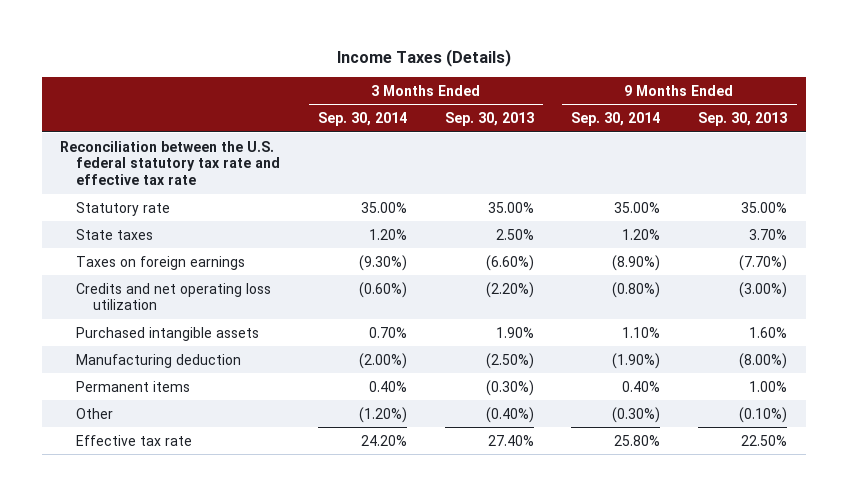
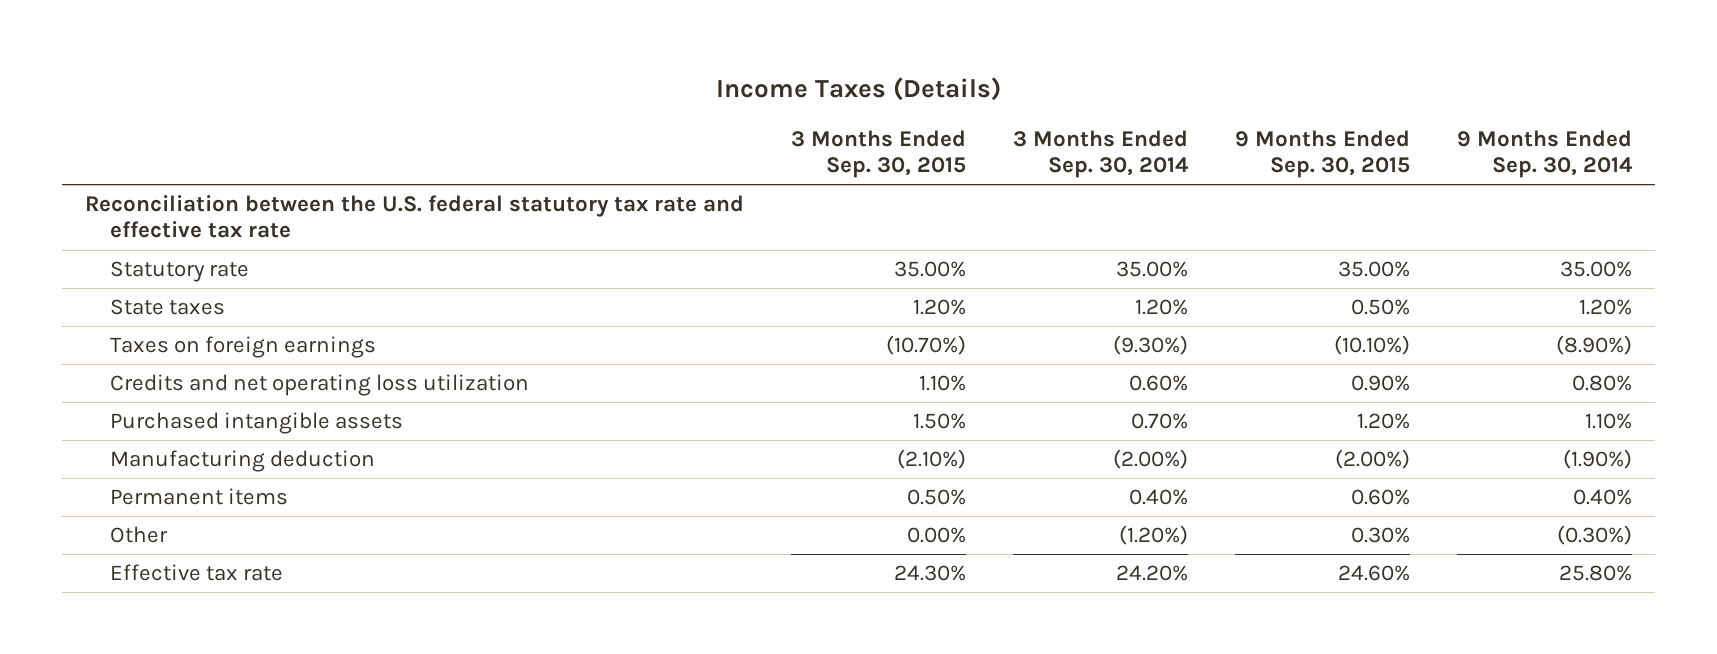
- | 3 Months Ended Sep. 30, 2014 | 3 Months Ended Sep. 30, 2013 | 9 Months Ended Sep. 30, 2014 | 9 Months Ended Sep. 30, 2013
+ | 3 Months Ended Sep. 30, 2015 | 3 Months Ended Sep. 30, 2014 | 9 Months Ended Sep. 30, 2015 | 9 Months Ended Sep. 30, 2014
- Credits and net operating loss utilization | (0.60%) | (2.20%) | (0.80%) | (3.00%)
+ Credits and net operating loss utilization | 1.10% | 0.60% | 0.90% | 0.80%

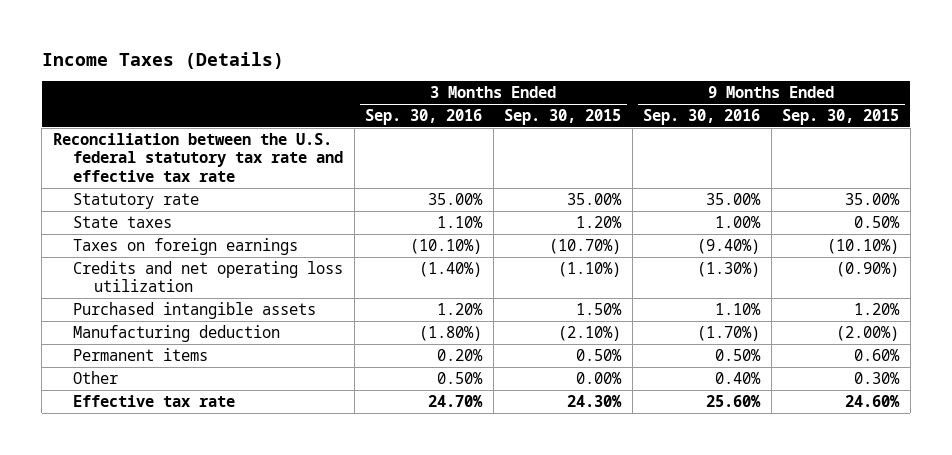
- | 3 Months Ended Sep. 30, 2015 | 3 Months Ended Sep. 30, 2014 | 9 Months Ended Sep. 30, 2015 | 9 Months Ended Sep. 30, 2014
+ | 3 Months Ended Sep. 30, 2016 | 3 Months Ended Sep. 30, 2015 | 9 Months Ended Sep. 30, 2016 | 9 Months Ended Sep. 30, 2015
- Credits and net operating loss utilization | 1.10% | 0.60% | 0.90% | 0.80%
+ Credits and net operating loss utilization | (1.40%) | (1.10%) | (1.30%) | (0.90%)

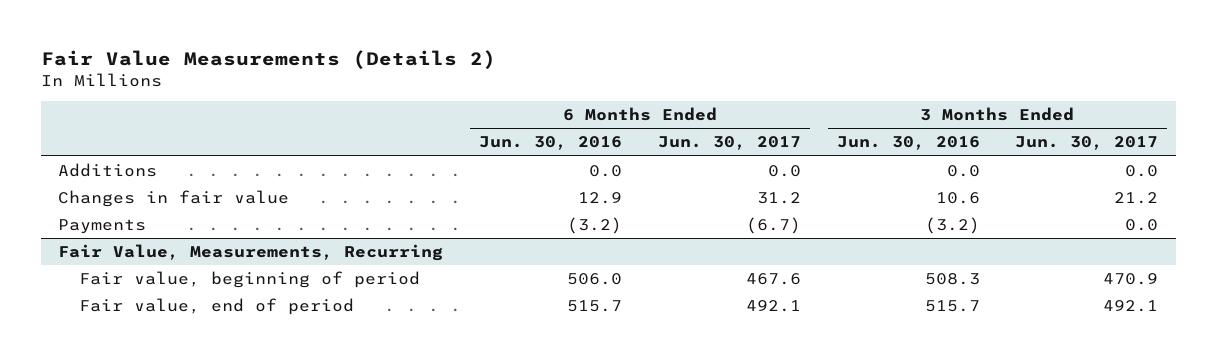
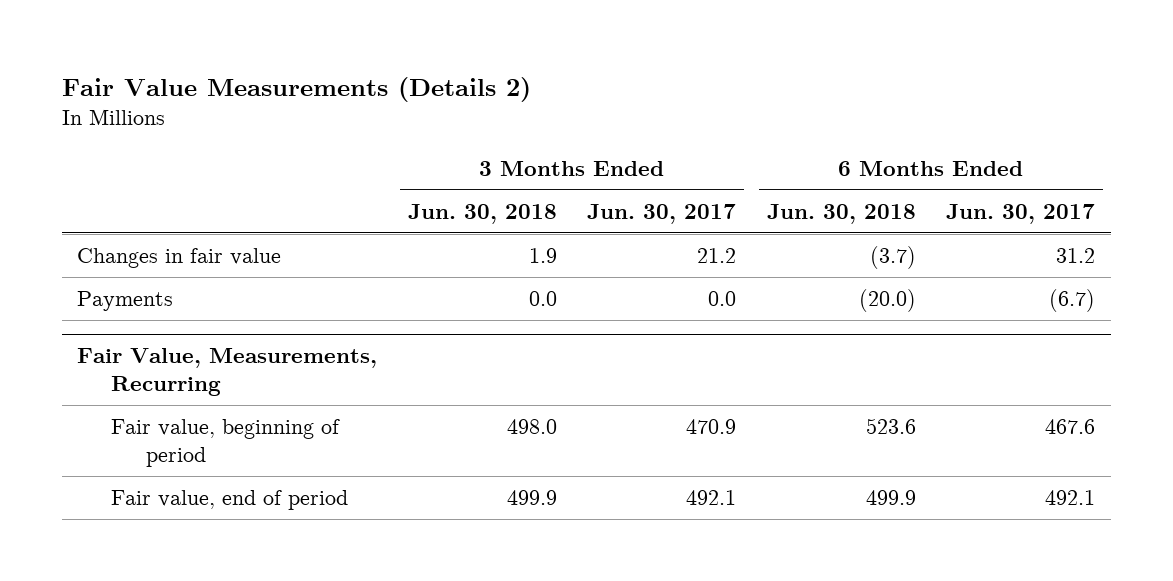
- | 6 Months Ended Jun. 30, 2016 | 6 Months Ended Jun. 30, 2017 | 3 Months Ended Jun. 30, 2016 | 3 Months Ended Jun. 30, 2017
+ | 3 Months Ended Jun. 30, 2018 | 3 Months Ended Jun. 30, 2017 | 6 Months Ended Jun. 30, 2018 | 6 Months Ended Jun. 30, 2017
- Additions | 0.0 | 0.0 | 0.0 | 0.0

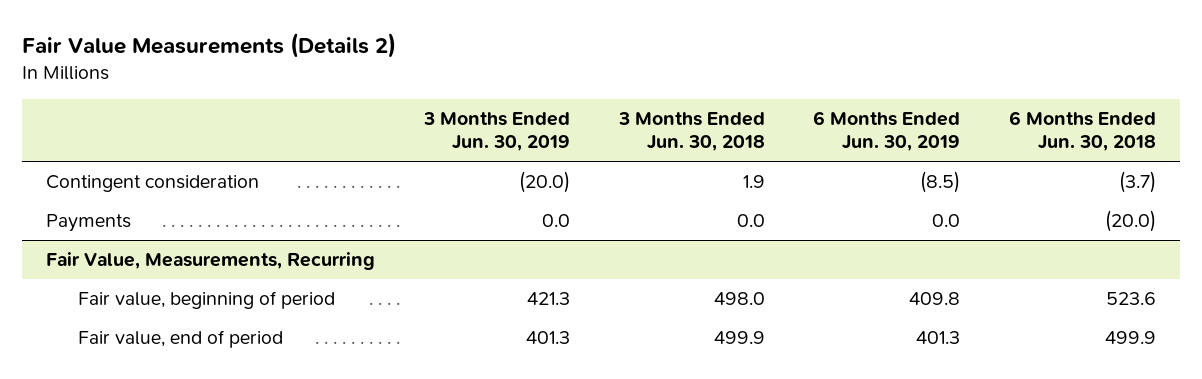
- | 3 Months Ended Jun. 30, 2018 | 3 Months Ended Jun. 30, 2017 | 6 Months Ended Jun. 30, 2018 | 6 Months Ended Jun. 30, 2017
+ | 3 Months Ended Jun. 30, 2019 | 3 Months Ended Jun. 30, 2018 | 6 Months Ended Jun. 30, 2019 | 6 Months Ended Jun. 30, 2018
- Changes in fair value | 1.9 | 21.2 | (3.7) | 31.2
+ Contingent consideration | (20.0) | 1.9 | (8.5) | (3.7)

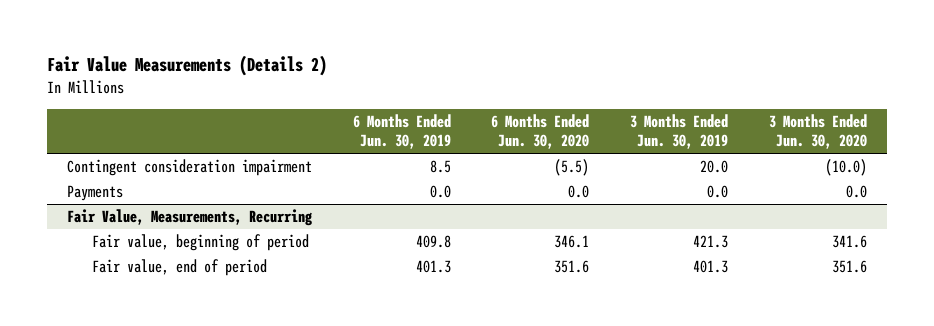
- | 3 Months Ended Jun. 30, 2019 | 3 Months Ended Jun. 30, 2018 | 6 Months Ended Jun. 30, 2019 | 6 Months Ended Jun. 30, 2018
+ | 6 Months Ended Jun. 30, 2019 | 6 Months Ended Jun. 30, 2020 | 3 Months Ended Jun. 30, 2019 | 3 Months Ended Jun. 30, 2020
- Contingent consideration | (20.0) | 1.9 | (8.5) | (3.7)
+ Contingent consideration impairment | 8.5 | (5.5) | 20.0 | (10.0)

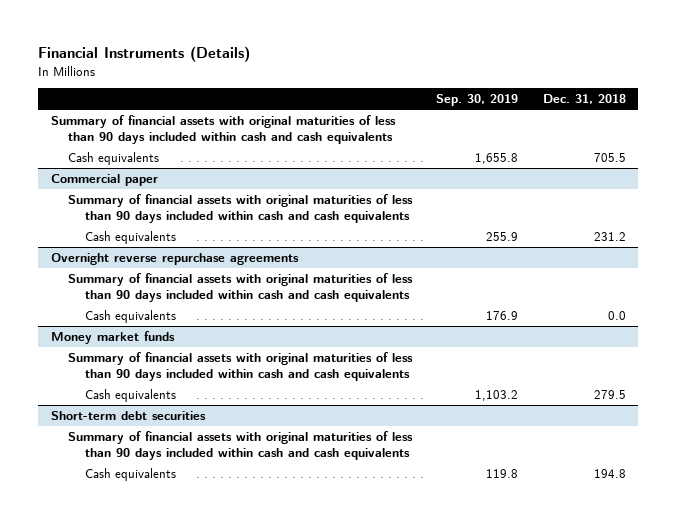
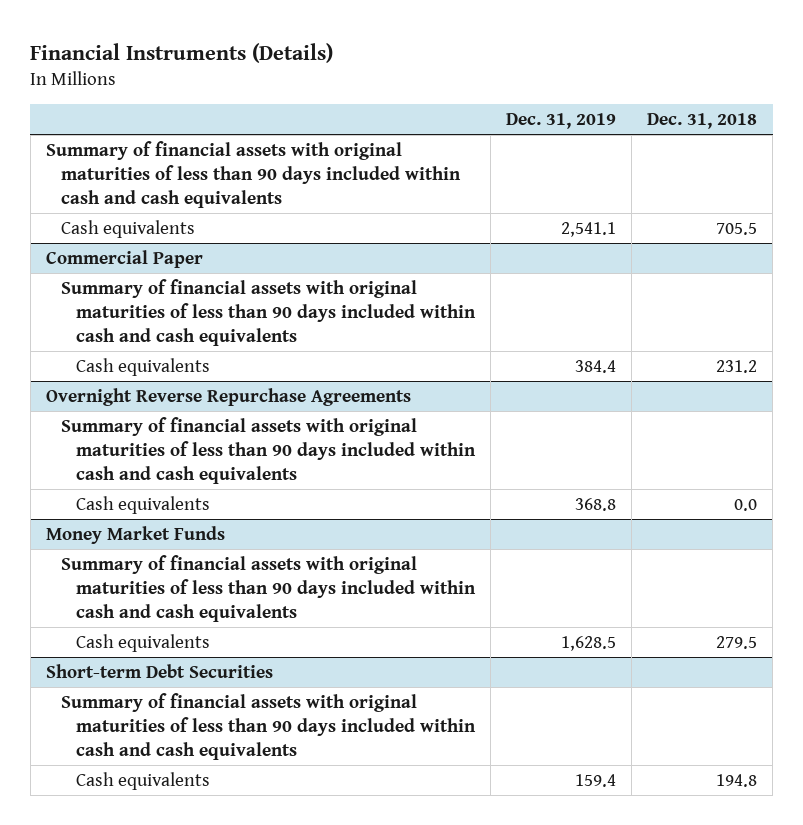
- | Sep. 30, 2019 | Dec. 31, 2018
+ | Dec. 31, 2019 | Dec. 31, 2018
- Commercial paper
+ Commercial Paper
- Overnight reverse repurchase agreements
+ Overnight Reverse Repurchase Agreements
- Money market funds
+ Money Market Funds
- Short-term debt securities
+ Short-term Debt Securities

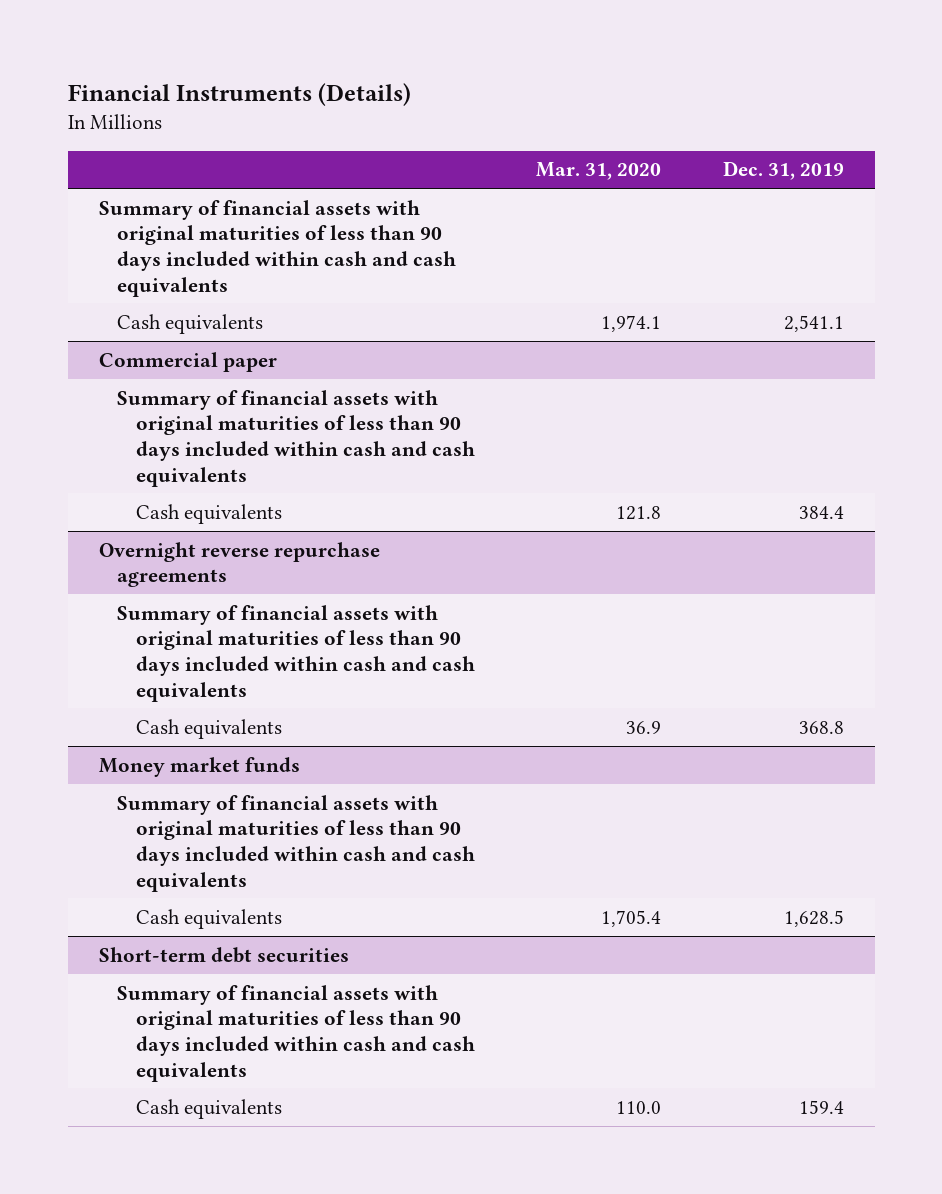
- | Dec. 31, 2019 | Dec. 31, 2018
+ | Mar. 31, 2020 | Dec. 31, 2019
- Commercial Paper
+ Commercial paper
- Overnight Reverse Repurchase Agreements
+ Overnight reverse repurchase agreements
- Money Market Funds
+ Money market funds
- Short-term Debt Securities
+ Short-term debt securities

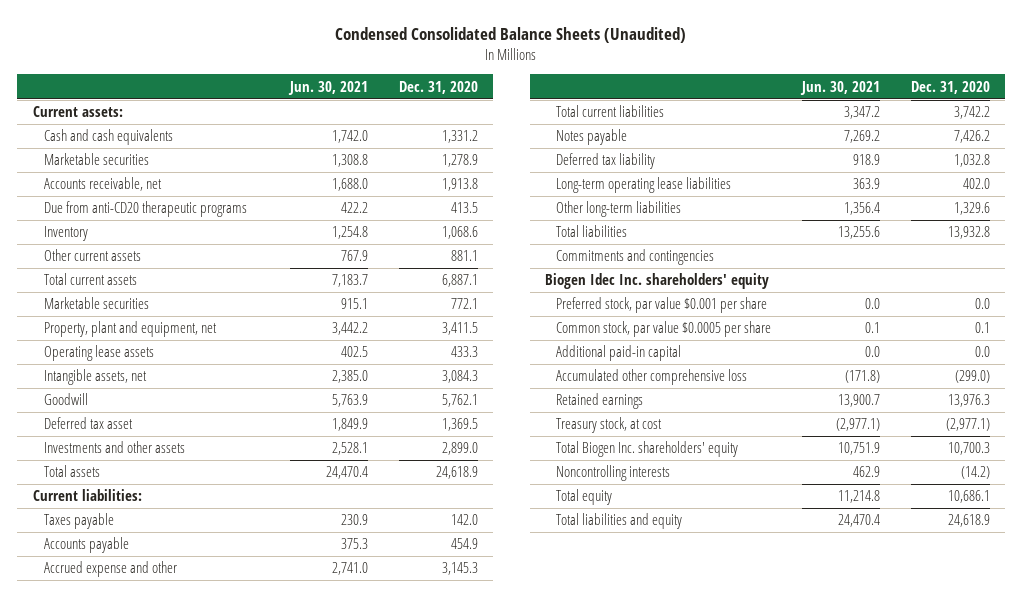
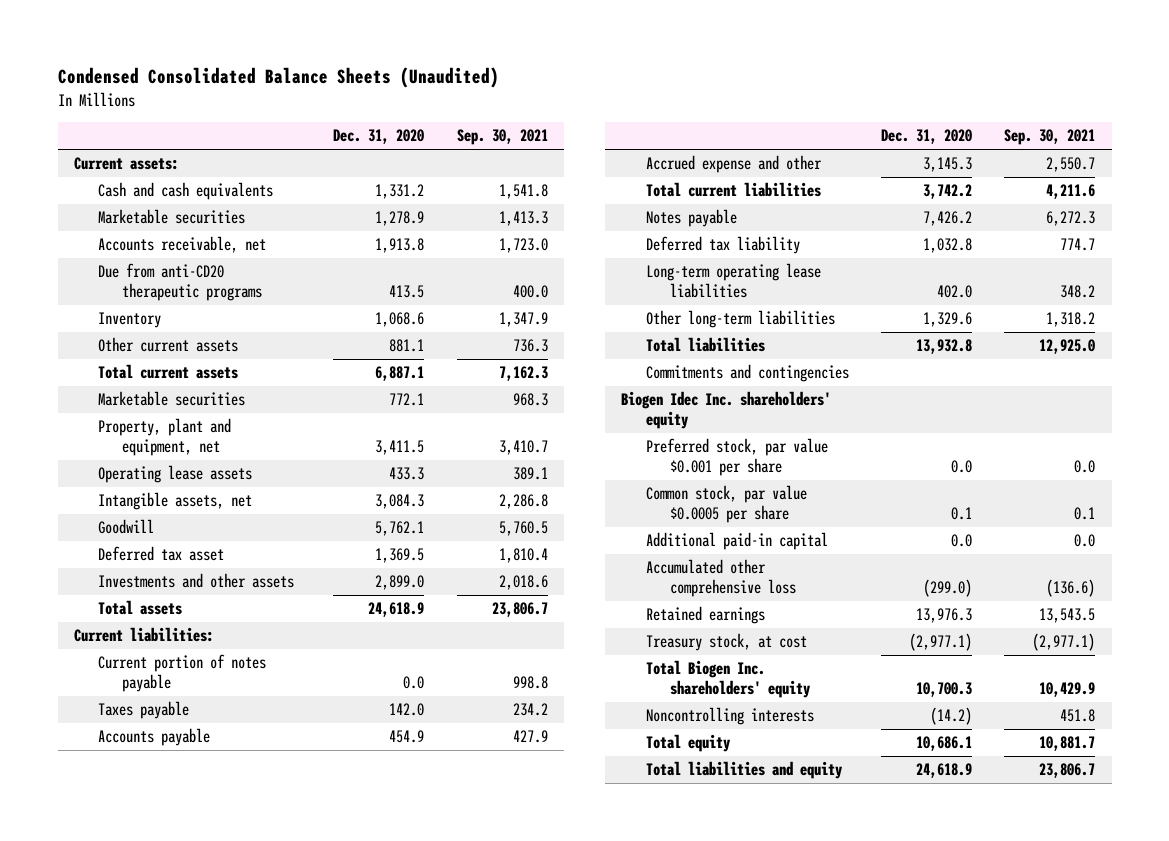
- | Jun. 30, 2021 | Dec. 31, 2020
+ | Dec. 31, 2020 | Sep. 30, 2021
+ Current portion of notes payable | 0.0 | 998.8

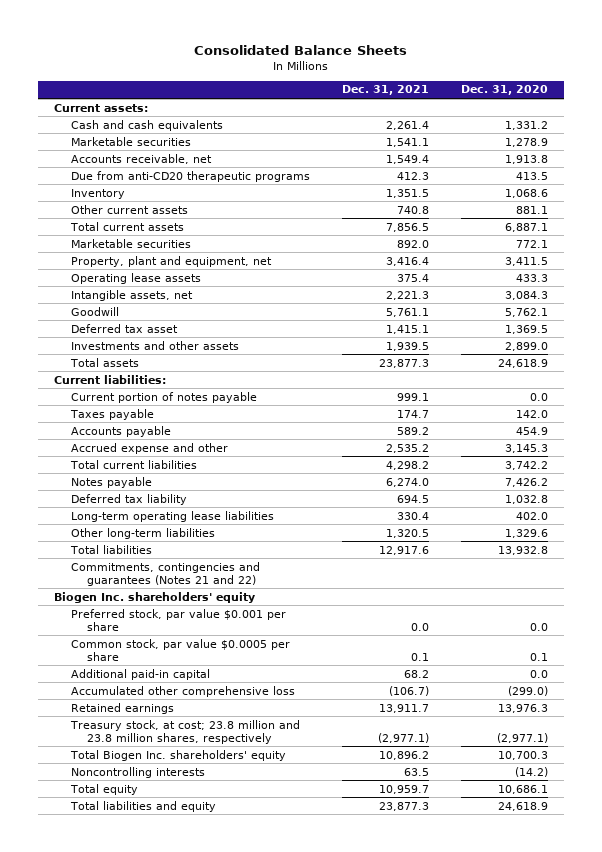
- Condensed Consolidated Balance Sheets (Unaudited)
+ Consolidated Balance Sheets
- | Dec. 31, 2020 | Sep. 30, 2021
+ | Dec. 31, 2021 | Dec. 31, 2020
- Commitments and contingencies
- Biogen Idec Inc. shareholders' equity
+ Commitments, contingencies and guarantees (Notes 21 and 22)
+ Biogen Inc. shareholders' equity
- Treasury stock, at cost | (2,977.1) | (2,977.1)
+ Treasury stock, at cost; 23.8 million and 23.8 million shares, respectively | (2,977.1) | (2,977.1)

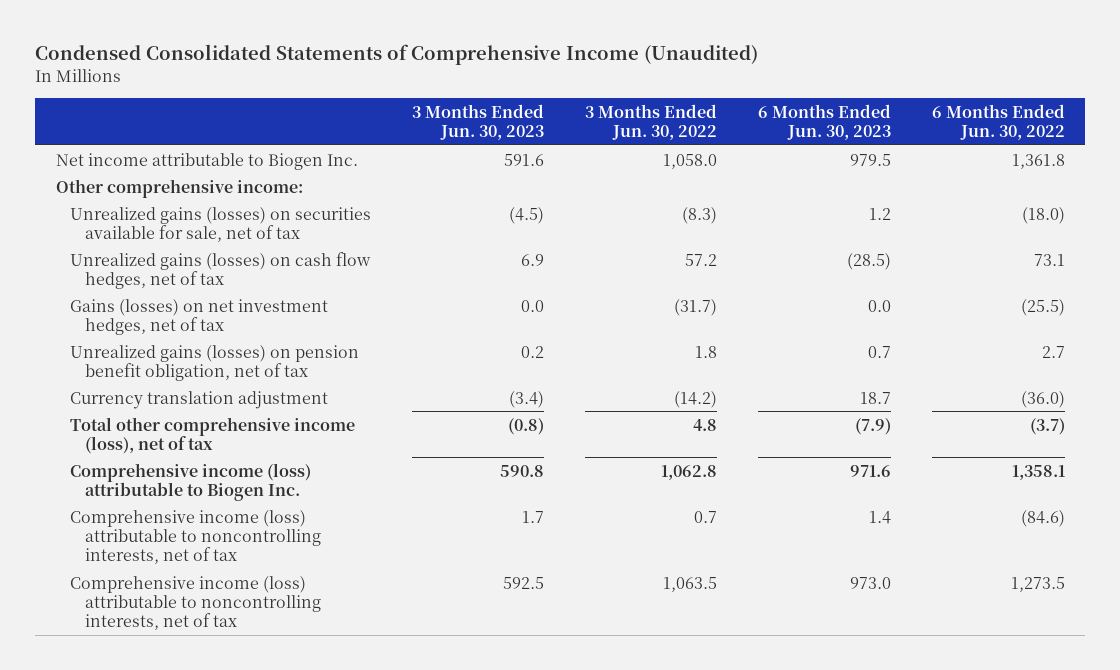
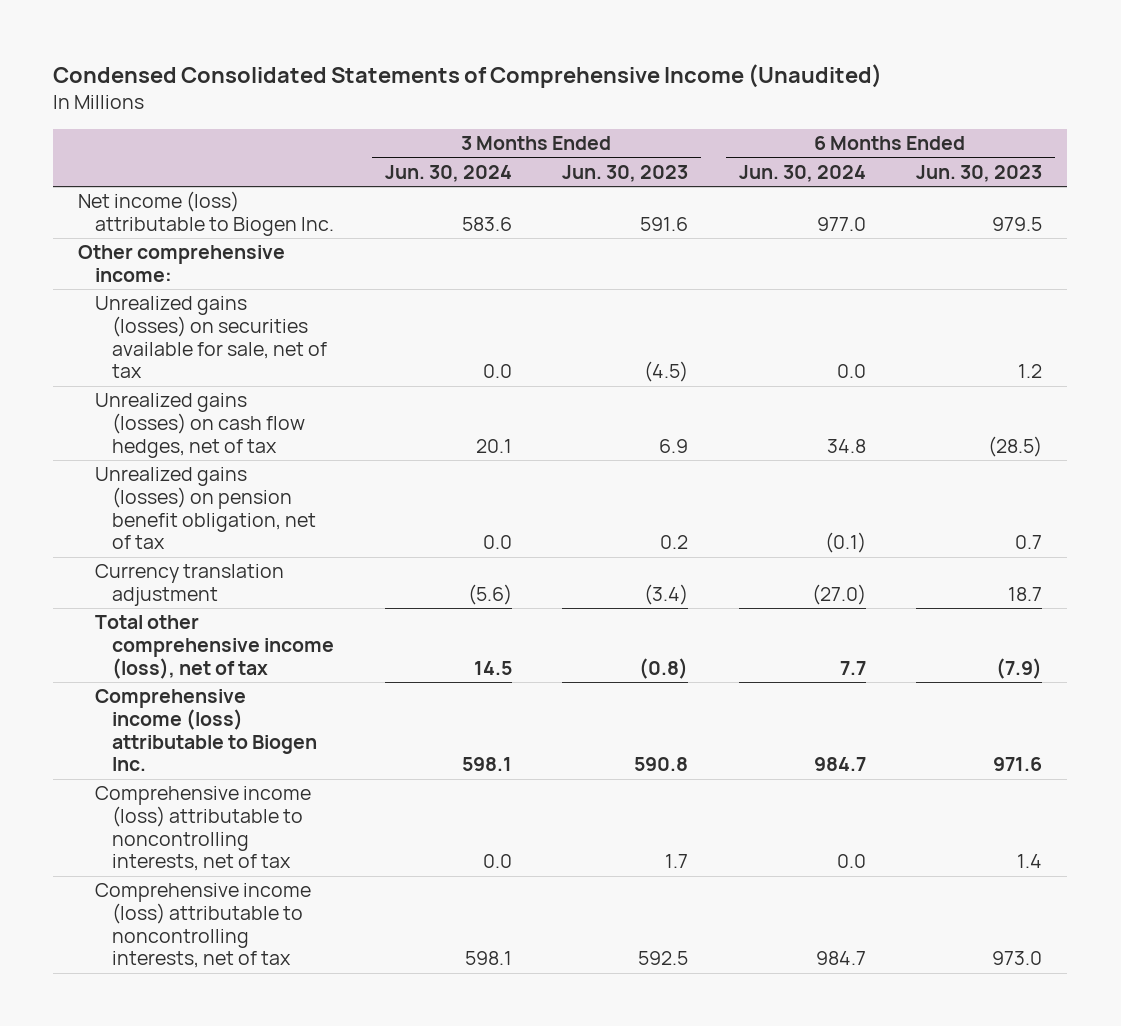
- | 3 Months Ended Jun. 30, 2023 | 3 Months Ended Jun. 30, 2022 | 6 Months Ended Jun. 30, 2023 | 6 Months Ended Jun. 30, 2022
+ | 3 Months Ended Jun. 30, 2024 | 3 Months Ended Jun. 30, 2023 | 6 Months Ended Jun. 30, 2024 | 6 Months Ended Jun. 30, 2023
- Net income attributable to Biogen Inc. | 591.6 | 1,058.0 | 979.5 | 1,361.8
+ Net income (loss) attributable to Biogen Inc. | 583.6 | 591.6 | 977.0 | 979.5
- Gains (losses) on net investment hedges, net of tax | 0.0 | (31.7) | 0.0 | (25.5)

